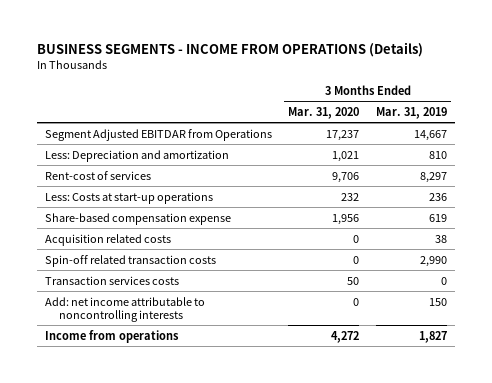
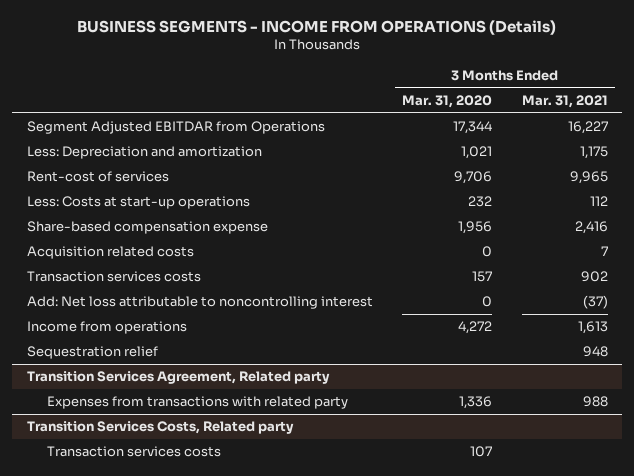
- | 3 Months Ended Mar. 31, 2020 | 3 Months Ended Mar. 31, 2019
+ | 3 Months Ended Mar. 31, 2020 | 3 Months Ended Mar. 31, 2021
- Segment Adjusted EBITDAR from Operations | 17,237 | 14,667
+ Segment Adjusted EBITDAR from Operations | 17,344 | 16,227
- Spin-off related transaction costs | 0 | 2,990
- Transaction services costs | 50 | 0
- Add: net income attributable to noncontrolling interests | 0 | 150
+ Transaction services costs | 157 | 902
+ Add: Net loss attributable to noncontrolling interest | 0 | (37)
+ Sequestration relief | | 948
+ Transition Services Agreement, Related party
+ Expenses from transactions with related party | 1,336 | 988
+ Transition Services Costs, Related party
+ Transaction services costs | 107 |

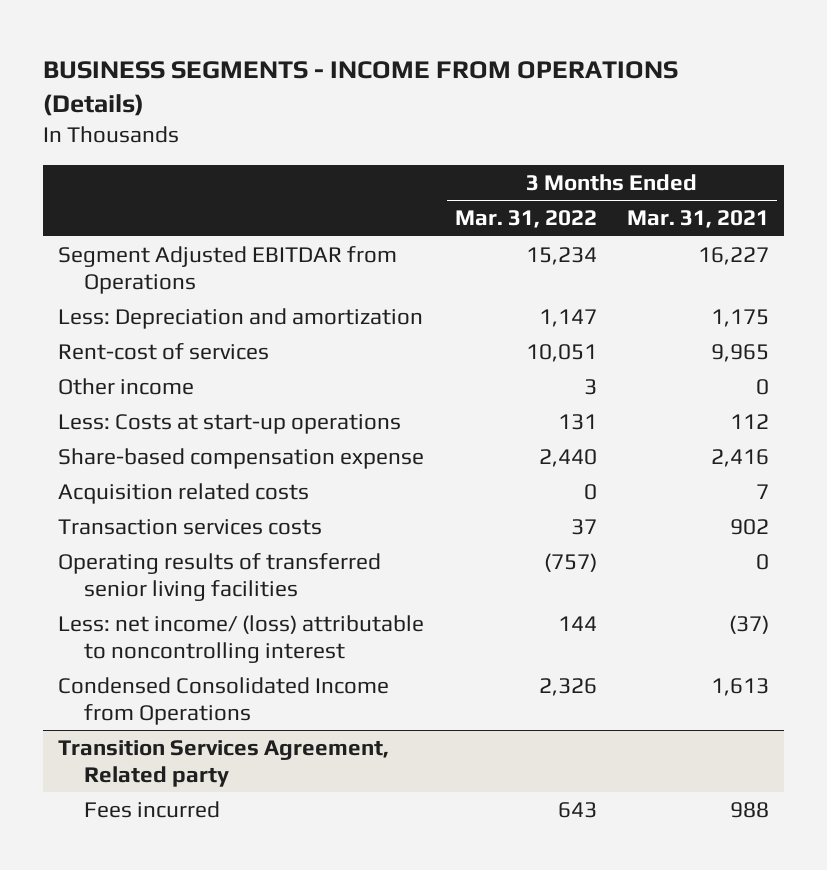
- | 3 Months Ended Mar. 31, 2020 | 3 Months Ended Mar. 31, 2021
+ | 3 Months Ended Mar. 31, 2022 | 3 Months Ended Mar. 31, 2021
+ Other income | 3 | 0
- Add: Net loss attributable to noncontrolling interest | 0 | (37)
- Income from operations | 4,272 | 1,613
- Sequestration relief | | 948
+ Operating results of transferred senior living facilities | (757) | 0
+ Less: net income/ (loss) attributable to noncontrolling interest | 144 | (37)
+ Condensed Consolidated Income from Operations | 2,326 | 1,613
@ Transition Services Agreement, Related party
- Expenses from transactions with related party | 1,336 | 988
- Transition Services Costs, Related party
- Transaction services costs | 107 |
@ Transition Services Agreement, Related party
+ Fees incurred | 643 | 988

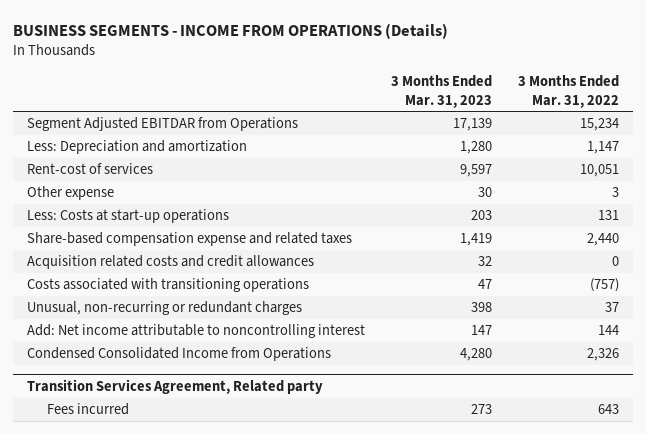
- | 3 Months Ended Mar. 31, 2022 | 3 Months Ended Mar. 31, 2021
+ | 3 Months Ended Mar. 31, 2023 | 3 Months Ended Mar. 31, 2022
- Other income | 3 | 0
+ Other expense | 30 | 3
- Share-based compensation expense | 2,440 | 2,416
- Acquisition related costs | 0 | 7
- Transaction services costs | 37 | 902
- Operating results of transferred senior living facilities | (757) | 0
- Less: net income/ (loss) attributable to noncontrolling interest | 144 | (37)
+ Share-based compensation expense and related taxes | 1,419 | 2,440
+ Acquisition related costs and credit allowances | 32 | 0
+ Costs associated with transitioning operations | 47 | (757)
+ Unusual, non-recurring or redundant charges | 398 | 37
+ Add: Net income attributable to noncontrolling interest | 147 | 144

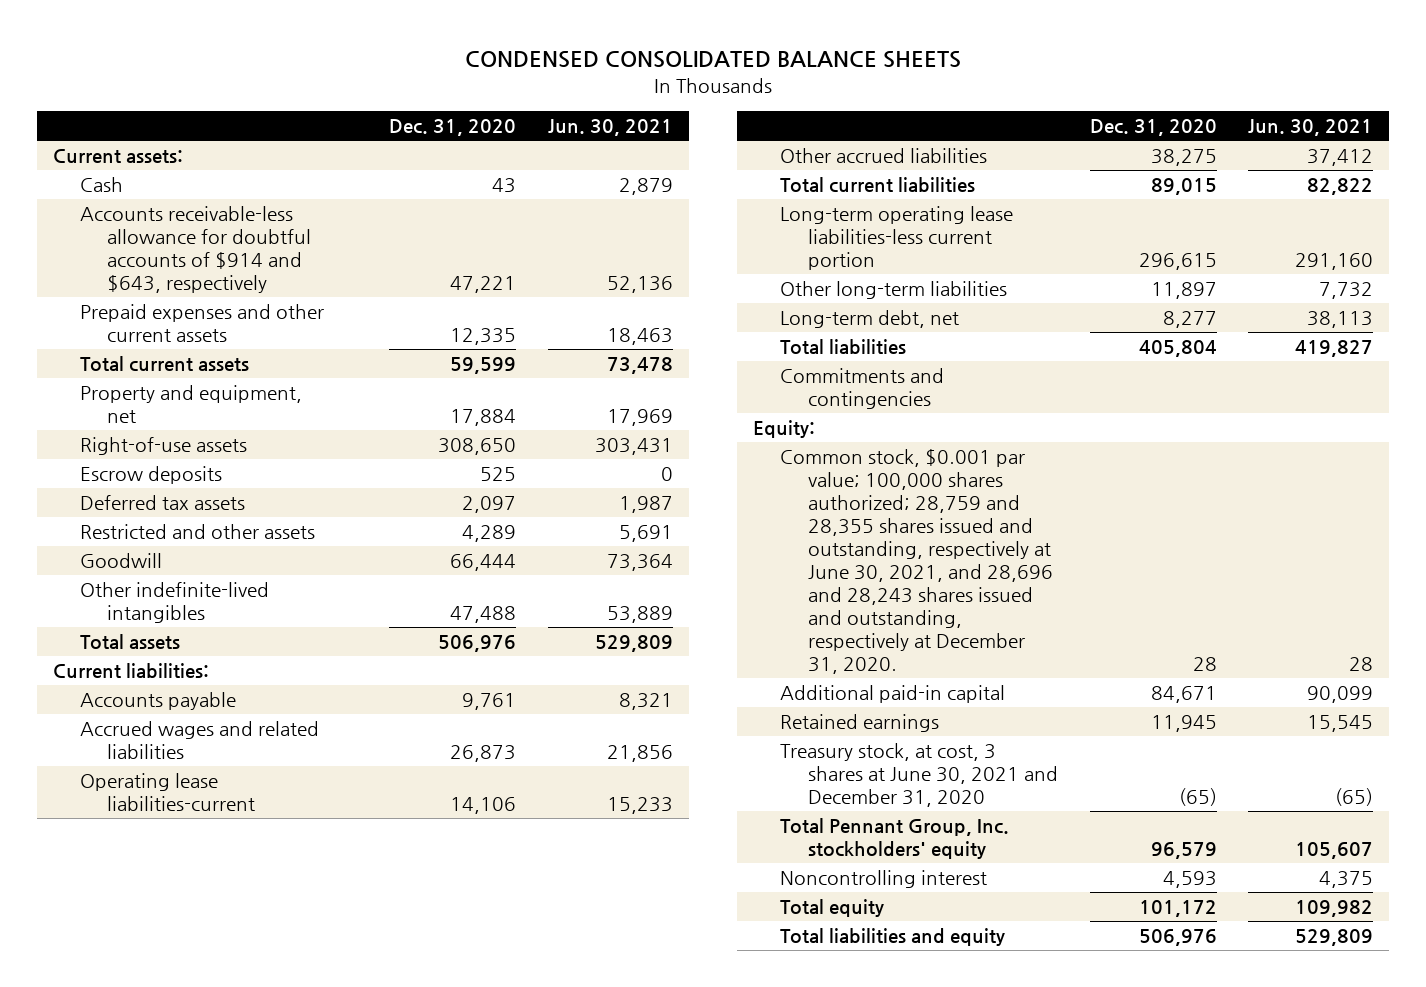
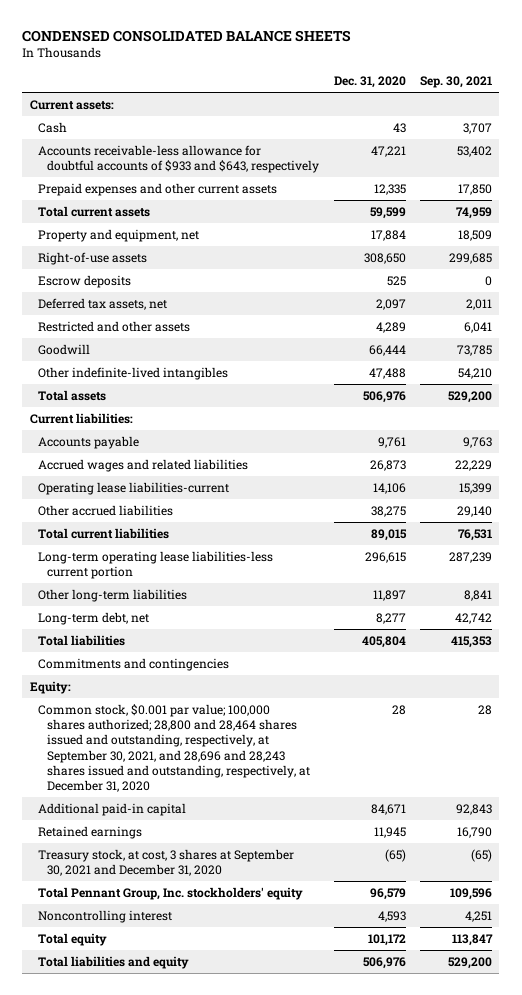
- | Dec. 31, 2020 | Jun. 30, 2021
+ | Dec. 31, 2020 | Sep. 30, 2021
- Accounts receivable-less allowance for doubtful accounts of $914 and $643, respectively | 47,221 | 52,136
+ Accounts receivable-less allowance for doubtful accounts of $933 and $643, respectively | 47,221 | 53,402
- Deferred tax assets | 2,097 | 1,987
+ Deferred tax assets, net | 2,097 | 2,011
- Common stock, $0.001 par value; 100,000 shares authorized; 28,759 and 28,355 shares issued and outstanding, respectively at June 30, 2021, and 28,696 and 28,243 shares issued and outstanding, respectively at December 31, 2020. | 28 | 28
+ Common stock, $0.001 par value; 100,000 shares authorized; 28,800 and 28,464 shares issued and outstanding, respectively, at September 30, 2021, and 28,696 and 28,243 shares issued and outstanding, respectively, at December 31, 2020 | 28 | 28
- Treasury stock, at cost, 3 shares at June 30, 2021 and December 31, 2020 | (65) | (65)
+ Treasury stock, at cost, 3 shares at September 30, 2021 and December 31, 2020 | (65) | (65)

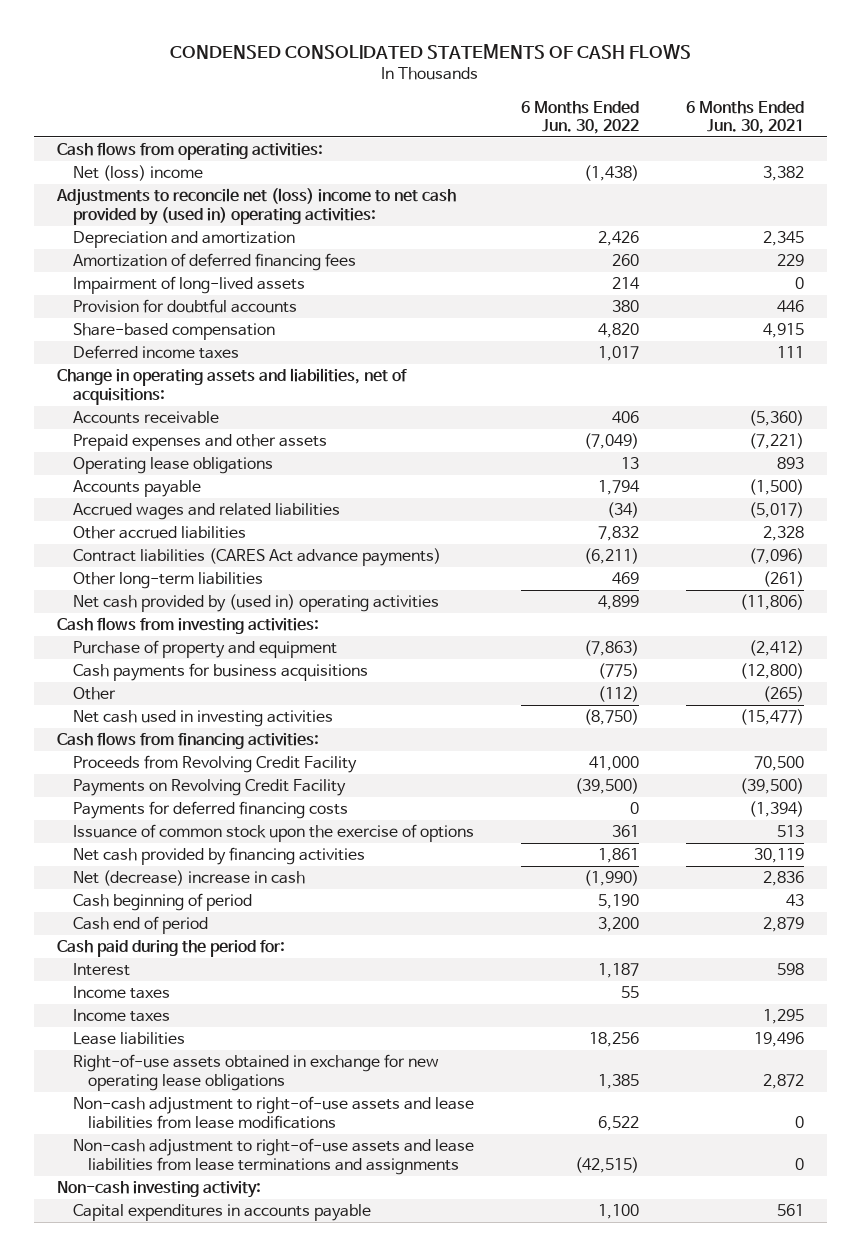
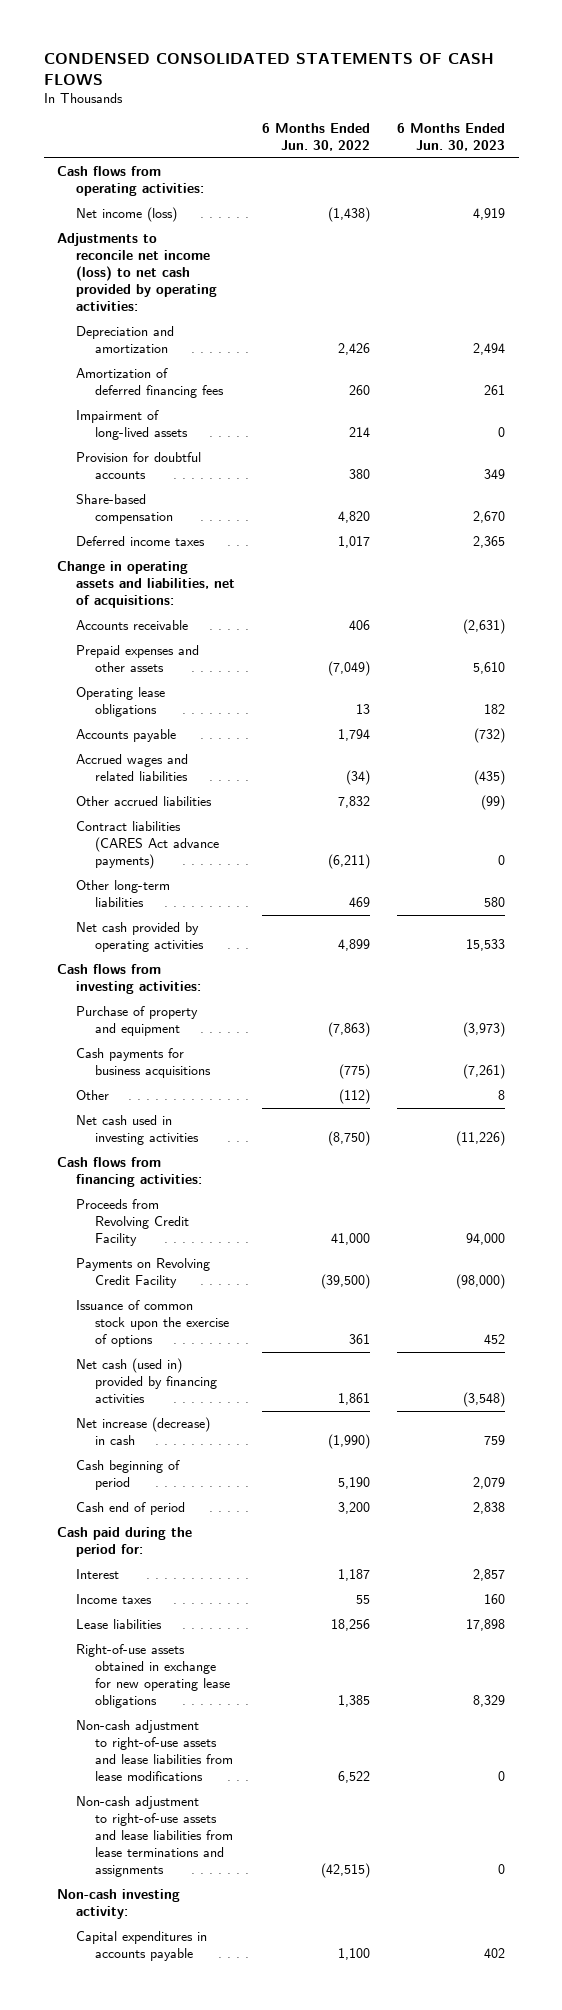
- | 6 Months Ended Jun. 30, 2022 | 6 Months Ended Jun. 30, 2021
+ | 6 Months Ended Jun. 30, 2022 | 6 Months Ended Jun. 30, 2023
- Net (loss) income | (1,438) | 3,382
- Adjustments to reconcile net (loss) income to net cash provided by (used in) operating activities:
+ Net income (loss) | (1,438) | 4,919
+ Adjustments to reconcile net income (loss) to net cash provided by operating activities:
- Net cash provided by (used in) operating activities | 4,899 | (11,806)
+ Net cash provided by operating activities | 4,899 | 15,533
- Payments for deferred financing costs | 0 | (1,394)
- Net cash provided by financing activities | 1,861 | 30,119
- Net (decrease) increase in cash | (1,990) | 2,836
+ Net cash (used in) provided by financing activities | 1,861 | (3,548)
+ Net increase (decrease) in cash | (1,990) | 759
- Income taxes | | 1,295

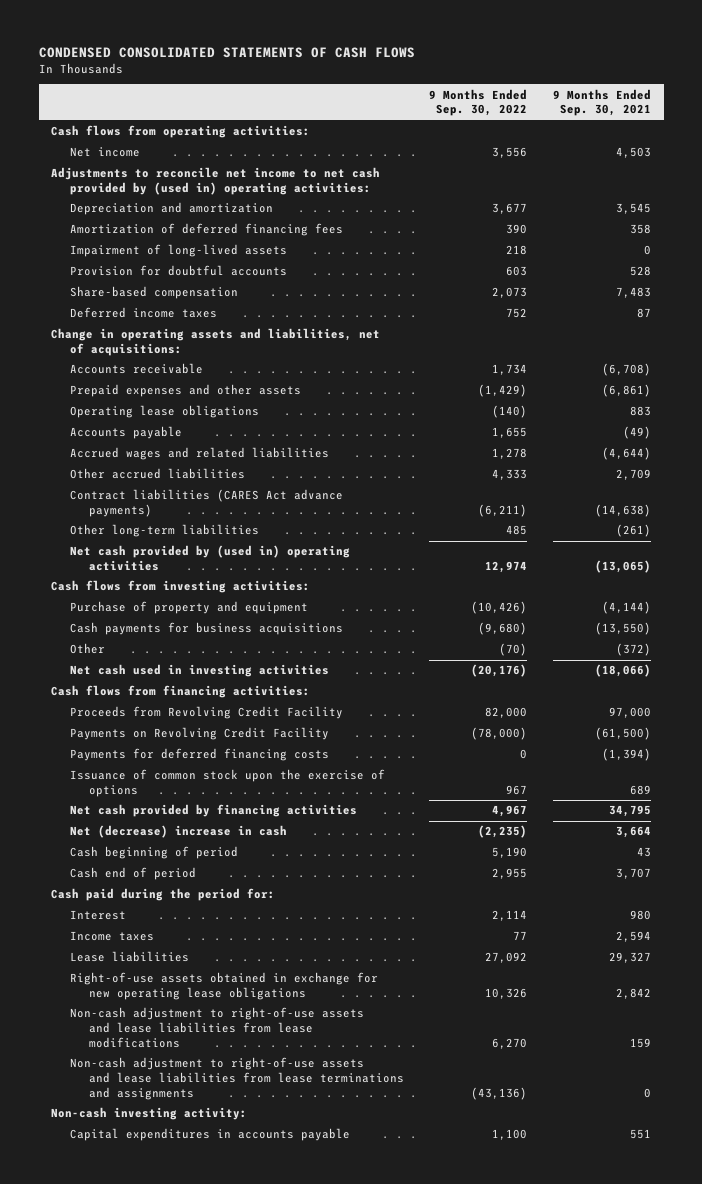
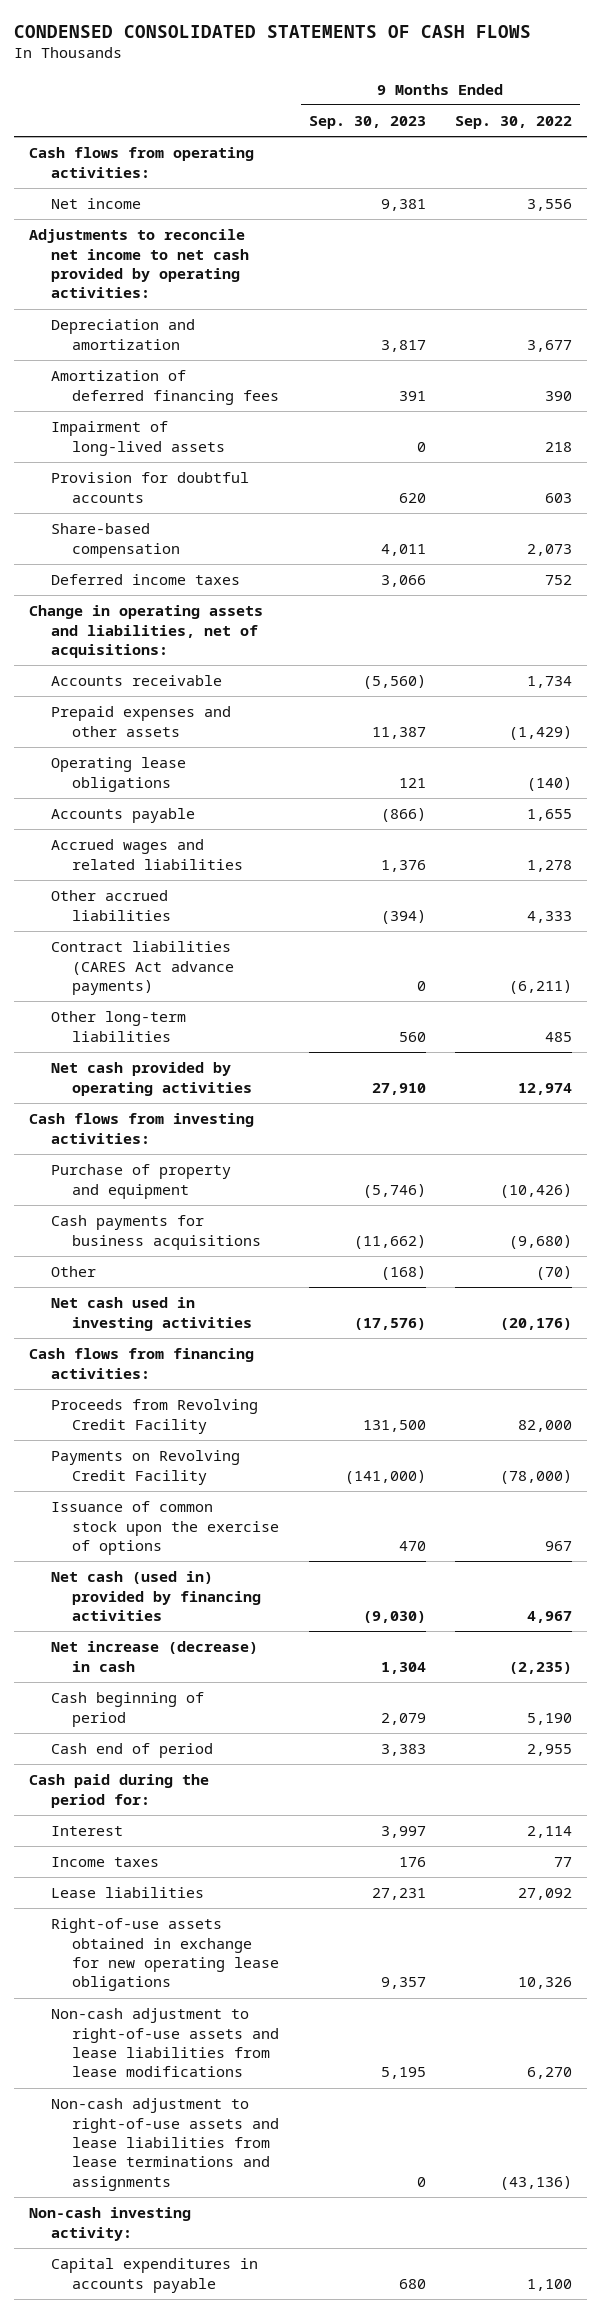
- | 9 Months Ended Sep. 30, 2022 | 9 Months Ended Sep. 30, 2021
+ | 9 Months Ended Sep. 30, 2023 | 9 Months Ended Sep. 30, 2022
- Adjustments to reconcile net income to net cash provided by (used in) operating activities:
+ Adjustments to reconcile net income to net cash provided by operating activities:
- Net cash provided by (used in) operating activities | 12,974 | (13,065)
+ Net cash provided by operating activities | 27,910 | 12,974
- Payments for deferred financing costs | 0 | (1,394)
- Net cash provided by financing activities | 4,967 | 34,795
- Net (decrease) increase in cash | (2,235) | 3,664
+ Net cash (used in) provided by financing activities | (9,030) | 4,967
+ Net increase (decrease) in cash | 1,304 | (2,235)

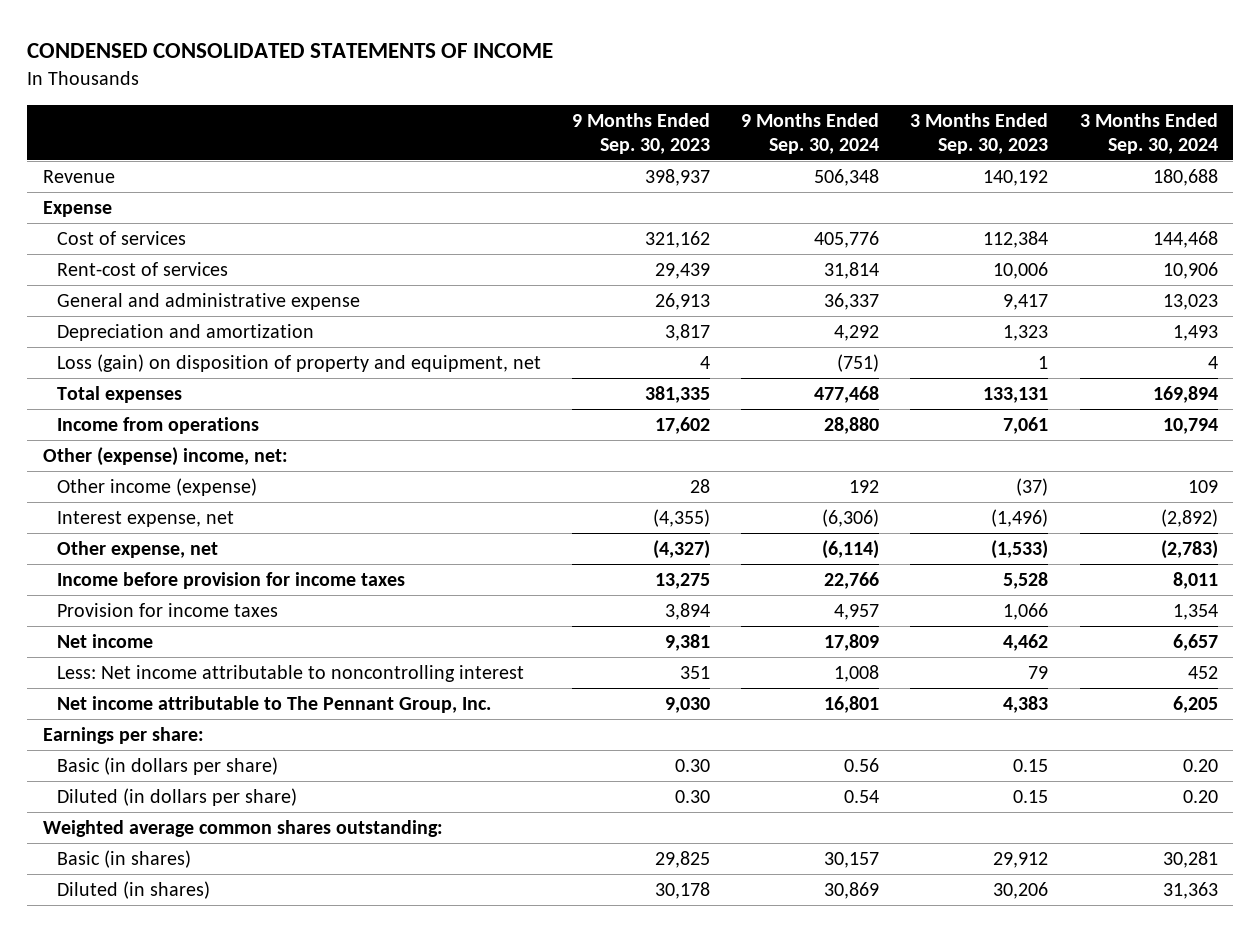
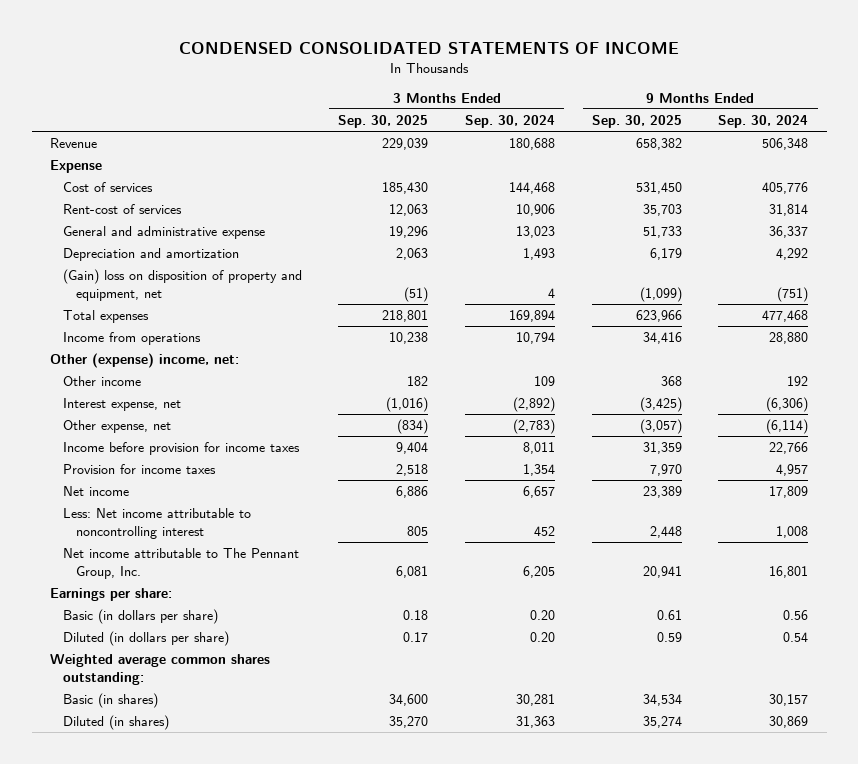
- | 9 Months Ended Sep. 30, 2023 | 9 Months Ended Sep. 30, 2024 | 3 Months Ended Sep. 30, 2023 | 3 Months Ended Sep. 30, 2024
+ | 3 Months Ended Sep. 30, 2025 | 3 Months Ended Sep. 30, 2024 | 9 Months Ended Sep. 30, 2025 | 9 Months Ended Sep. 30, 2024
- Loss (gain) on disposition of property and equipment, net | 4 | (751) | 1 | 4
+ (Gain) loss on disposition of property and equipment, net | (51) | 4 | (1,099) | (751)
- Other income (expense) | 28 | 192 | (37) | 109
+ Other income | 182 | 109 | 368 | 192

